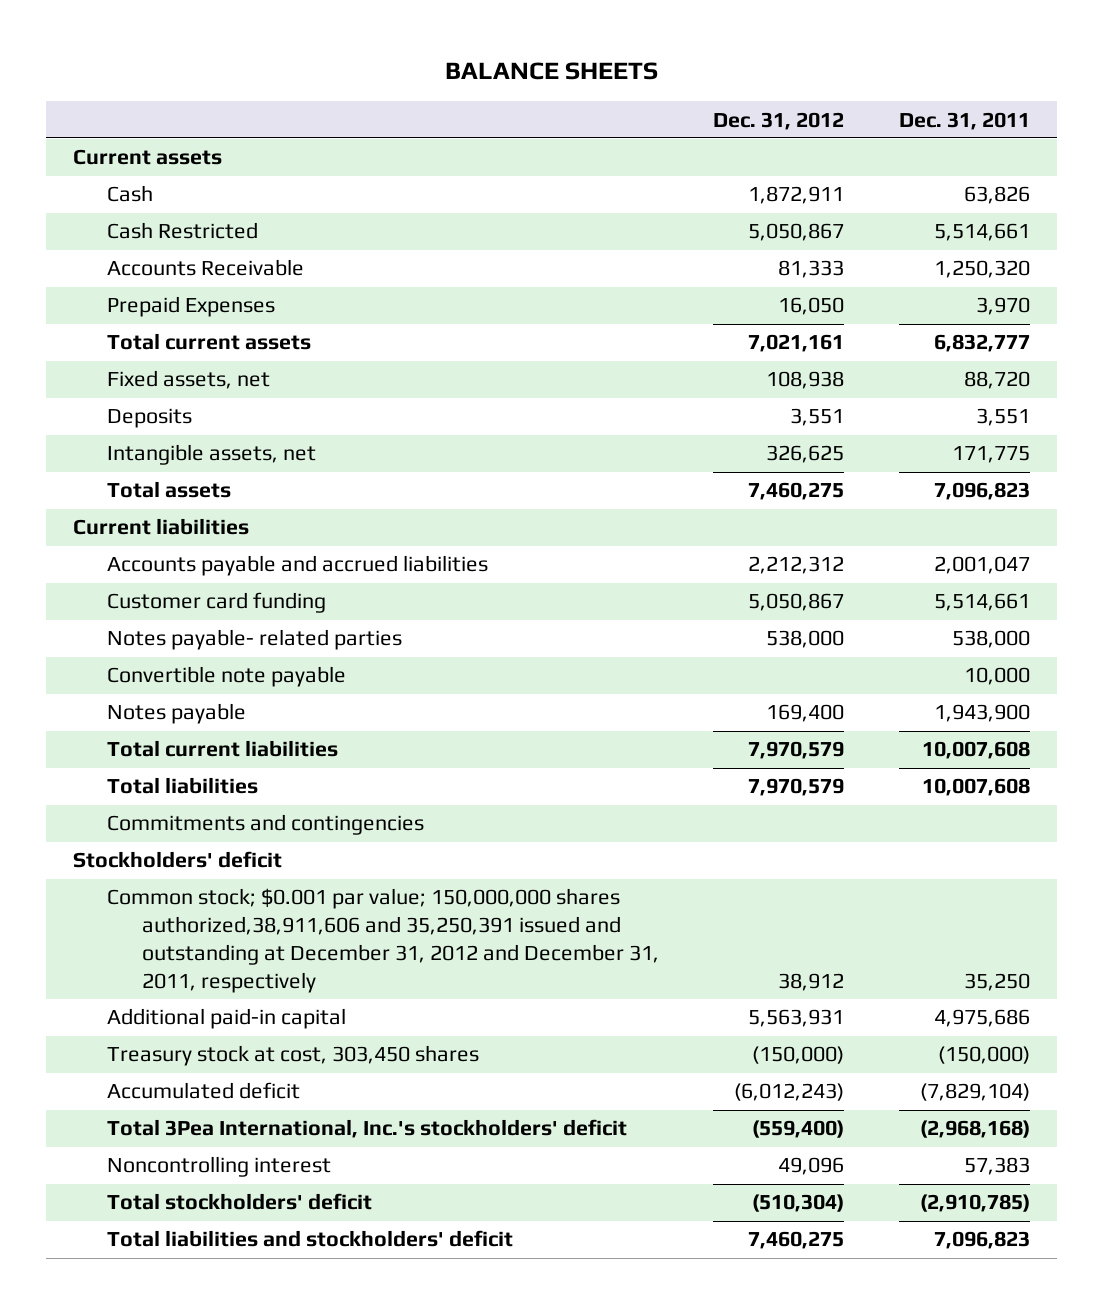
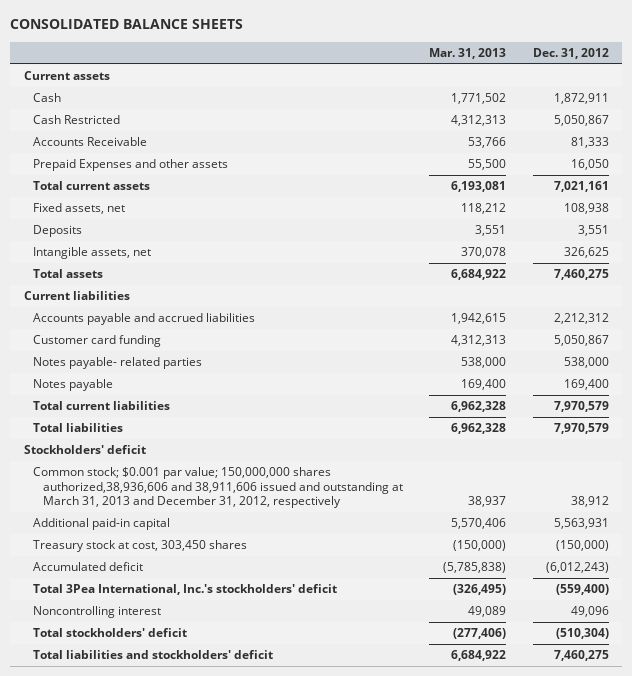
- BALANCE SHEETS
+ CONSOLIDATED BALANCE SHEETS
- | Dec. 31, 2012 | Dec. 31, 2011
+ | Mar. 31, 2013 | Dec. 31, 2012
- Prepaid Expenses | 16,050 | 3,970
+ Prepaid Expenses and other assets | 55,500 | 16,050
- Convertible note payable | | 10,000
- Commitments and contingencies
- Common stock; $0.001 par value; 150,000,000 shares authorized,38,911,606 and 35,250,391 issued and outstanding at December 31, 2012 and December 31, 2011, respectively | 38,912 | 35,250
+ Common stock; $0.001 par value; 150,000,000 shares authorized,38,936,606 and 38,911,606 issued and outstanding at March 31, 2013 and December 31, 2012, respectively | 38,937 | 38,912

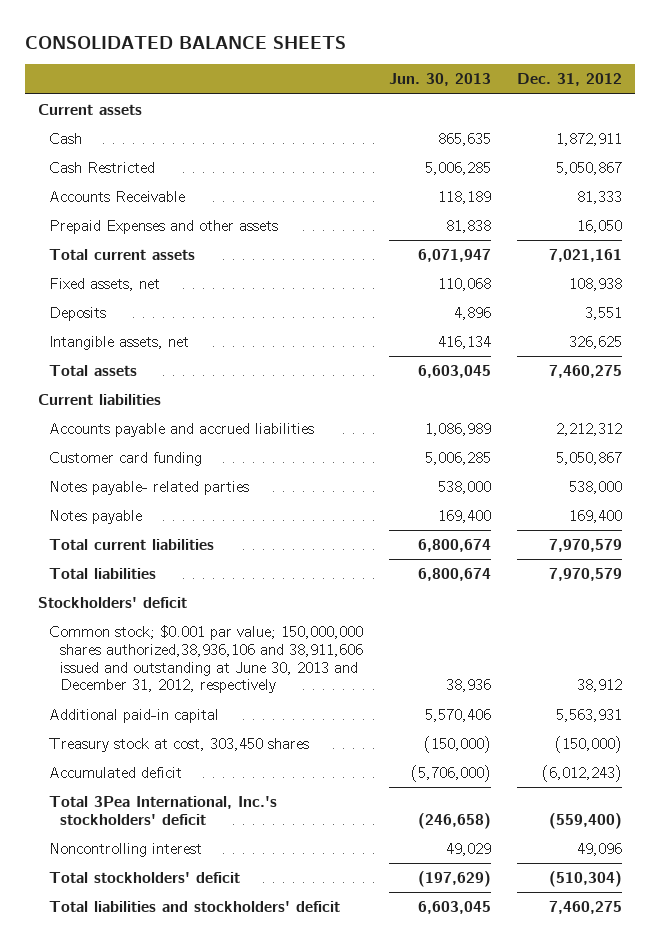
- | Mar. 31, 2013 | Dec. 31, 2012
+ | Jun. 30, 2013 | Dec. 31, 2012
- Common stock; $0.001 par value; 150,000,000 shares authorized,38,936,606 and 38,911,606 issued and outstanding at March 31, 2013 and December 31, 2012, respectively | 38,937 | 38,912
+ Common stock; $0.001 par value; 150,000,000 shares authorized,38,936,106 and 38,911,606 issued and outstanding at June 30, 2013 and December 31, 2012, respectively | 38,936 | 38,912

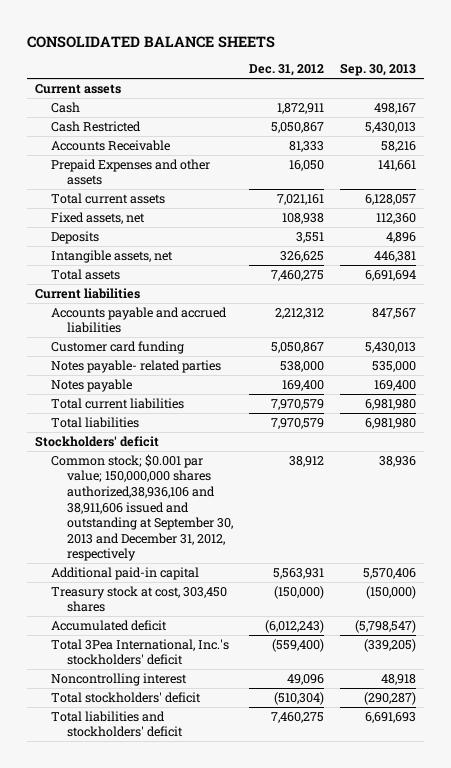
- | Jun. 30, 2013 | Dec. 31, 2012
+ | Dec. 31, 2012 | Sep. 30, 2013
- Common stock; $0.001 par value; 150,000,000 shares authorized,38,936,106 and 38,911,606 issued and outstanding at June 30, 2013 and December 31, 2012, respectively | 38,936 | 38,912
+ Common stock; $0.001 par value; 150,000,000 shares authorized,38,936,106 and 38,911,606 issued and outstanding at September 30, 2013 and December 31, 2012, respectively | 38,912 | 38,936

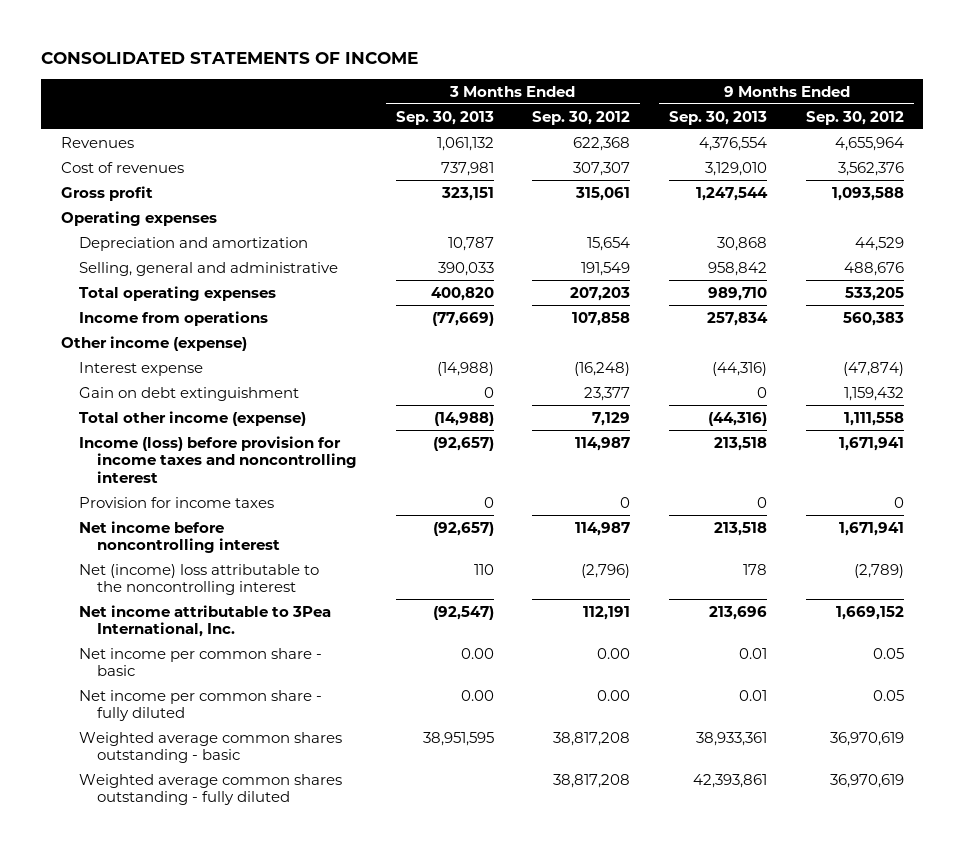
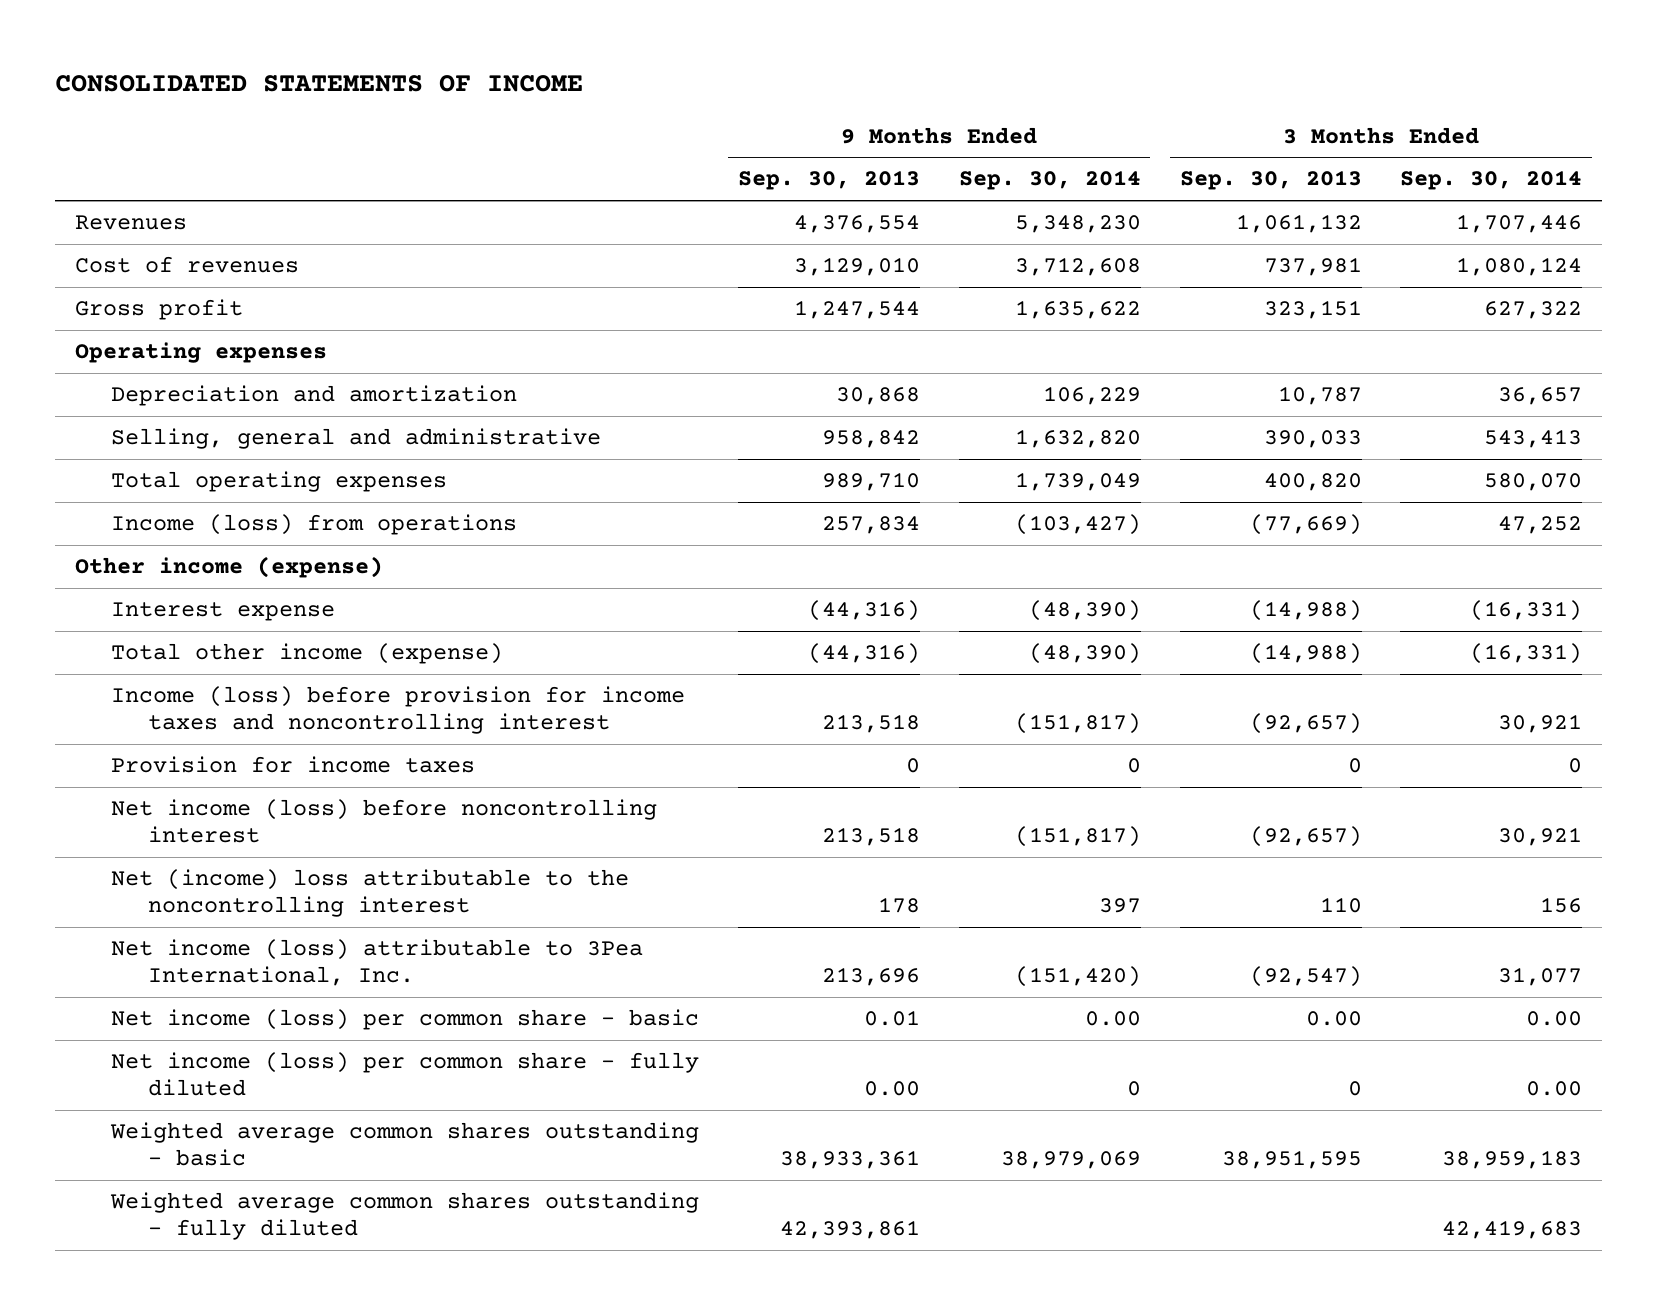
- | 3 Months Ended Sep. 30, 2013 | 3 Months Ended Sep. 30, 2012 | 9 Months Ended Sep. 30, 2013 | 9 Months Ended Sep. 30, 2012
+ | 9 Months Ended Sep. 30, 2013 | 9 Months Ended Sep. 30, 2014 | 3 Months Ended Sep. 30, 2013 | 3 Months Ended Sep. 30, 2014
- Income from operations | (77,669) | 107,858 | 257,834 | 560,383
+ Income (loss) from operations | 257,834 | (103,427) | (77,669) | 47,252
- Gain on debt extinguishment | 0 | 23,377 | 0 | 1,159,432
- Net income before noncontrolling interest | (92,657) | 114,987 | 213,518 | 1,671,941
+ Net income (loss) before noncontrolling interest | 213,518 | (151,817) | (92,657) | 30,921
- Net income attributable to 3Pea International, Inc. | (92,547) | 112,191 | 213,696 | 1,669,152
- Net income per common share - basic | 0.00 | 0.00 | 0.01 | 0.05
- Net income per common share - fully diluted | 0.00 | 0.00 | 0.01 | 0.05
+ Net income (loss) attributable to 3Pea International, Inc. | 213,696 | (151,420) | (92,547) | 31,077
+ Net income (loss) per common share - basic | 0.01 | 0.00 | 0.00 | 0.00
+ Net income (loss) per common share - fully diluted | 0.00 | 0 | 0 | 0.00

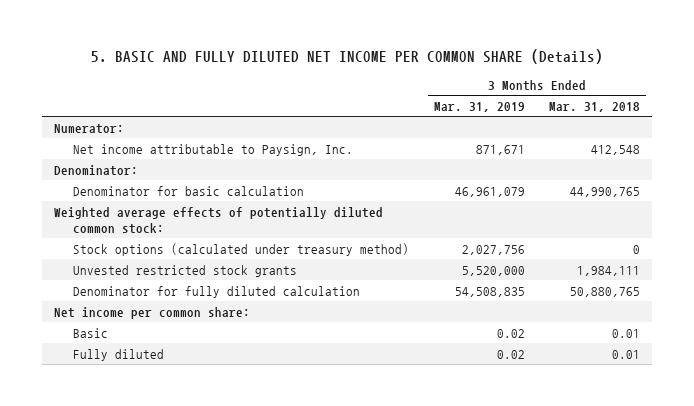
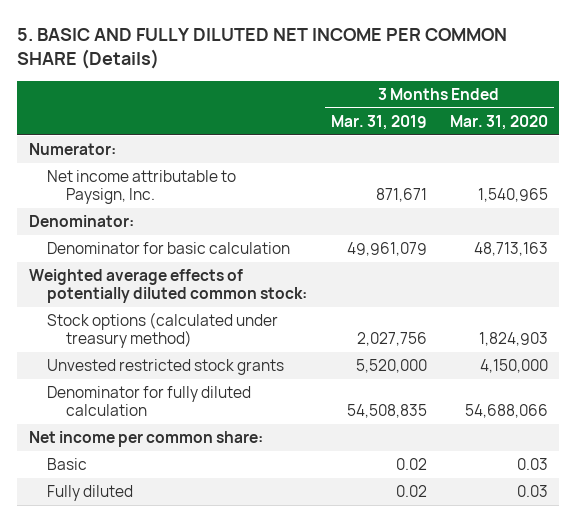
- | 3 Months Ended Mar. 31, 2019 | 3 Months Ended Mar. 31, 2018
+ | 3 Months Ended Mar. 31, 2019 | 3 Months Ended Mar. 31, 2020
- Denominator for basic calculation | 46,961,079 | 44,990,765
+ Denominator for basic calculation | 49,961,079 | 48,713,163

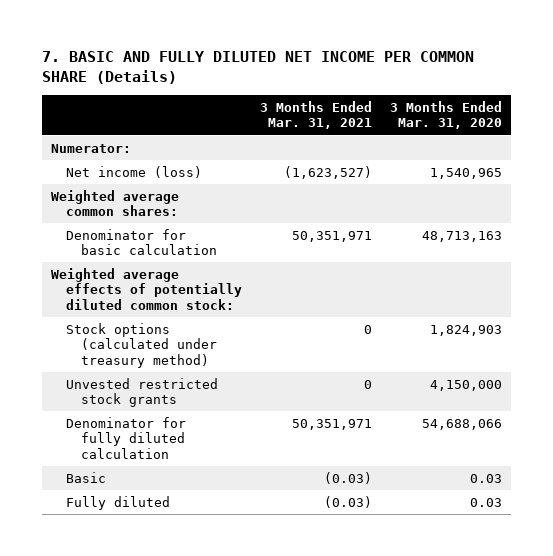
- 5. BASIC AND FULLY DILUTED NET INCOME PER COMMON SHARE (Details)
+ 7. BASIC AND FULLY DILUTED NET INCOME PER COMMON SHARE (Details)
- | 3 Months Ended Mar. 31, 2019 | 3 Months Ended Mar. 31, 2020
+ | 3 Months Ended Mar. 31, 2021 | 3 Months Ended Mar. 31, 2020
- Net income attributable to Paysign, Inc. | 871,671 | 1,540,965
- Denominator:
+ Net income (loss) | (1,623,527) | 1,540,965
+ Weighted average common shares:
- Net income per common share:

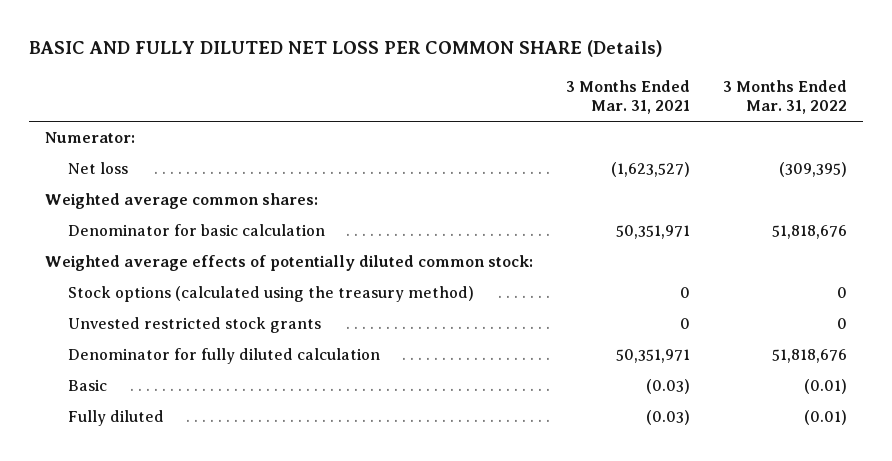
- 7. BASIC AND FULLY DILUTED NET INCOME PER COMMON SHARE (Details)
+ BASIC AND FULLY DILUTED NET LOSS PER COMMON SHARE (Details)
- | 3 Months Ended Mar. 31, 2021 | 3 Months Ended Mar. 31, 2020
+ | 3 Months Ended Mar. 31, 2021 | 3 Months Ended Mar. 31, 2022
- Net income (loss) | (1,623,527) | 1,540,965
+ Net loss | (1,623,527) | (309,395)
- Stock options (calculated under treasury method) | 0 | 1,824,903
+ Stock options (calculated using the treasury method) | 0 | 0

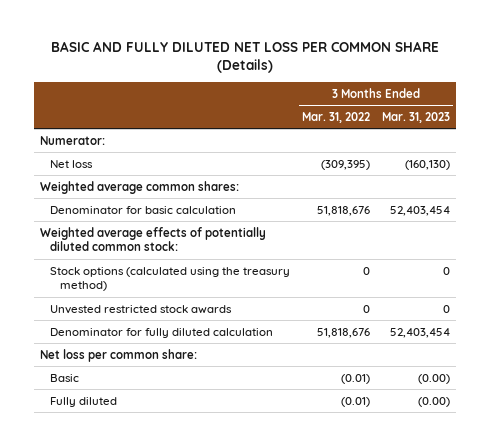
- | 3 Months Ended Mar. 31, 2021 | 3 Months Ended Mar. 31, 2022
+ | 3 Months Ended Mar. 31, 2022 | 3 Months Ended Mar. 31, 2023
- Unvested restricted stock grants | 0 | 0
+ Unvested restricted stock awards | 0 | 0
+ Net loss per common share:

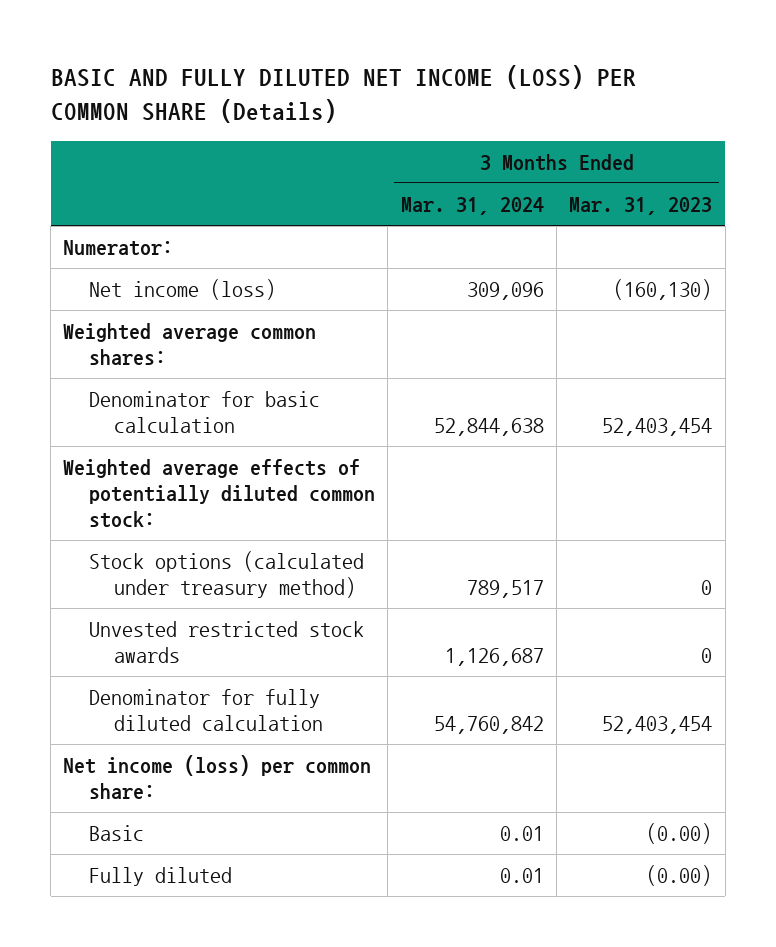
- BASIC AND FULLY DILUTED NET LOSS PER COMMON SHARE (Details)
+ BASIC AND FULLY DILUTED NET INCOME (LOSS) PER COMMON SHARE (Details)
- | 3 Months Ended Mar. 31, 2022 | 3 Months Ended Mar. 31, 2023
+ | 3 Months Ended Mar. 31, 2024 | 3 Months Ended Mar. 31, 2023
- Net loss | (309,395) | (160,130)
+ Net income (loss) | 309,096 | (160,130)
- Stock options (calculated using the treasury method) | 0 | 0
+ Stock options (calculated under treasury method) | 789,517 | 0
- Net loss per common share:
+ Net income (loss) per common share:

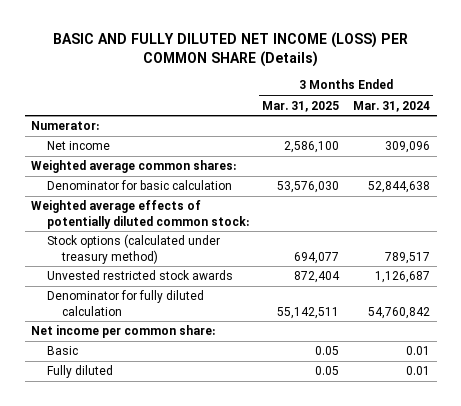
- | 3 Months Ended Mar. 31, 2024 | 3 Months Ended Mar. 31, 2023
+ | 3 Months Ended Mar. 31, 2025 | 3 Months Ended Mar. 31, 2024
- Net income (loss) | 309,096 | (160,130)
+ Net income | 2,586,100 | 309,096
- Net income (loss) per common share:
+ Net income per common share:

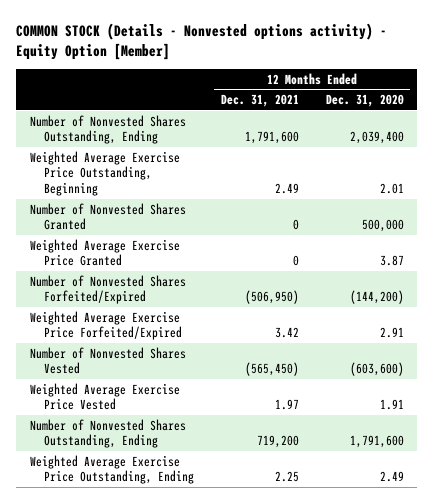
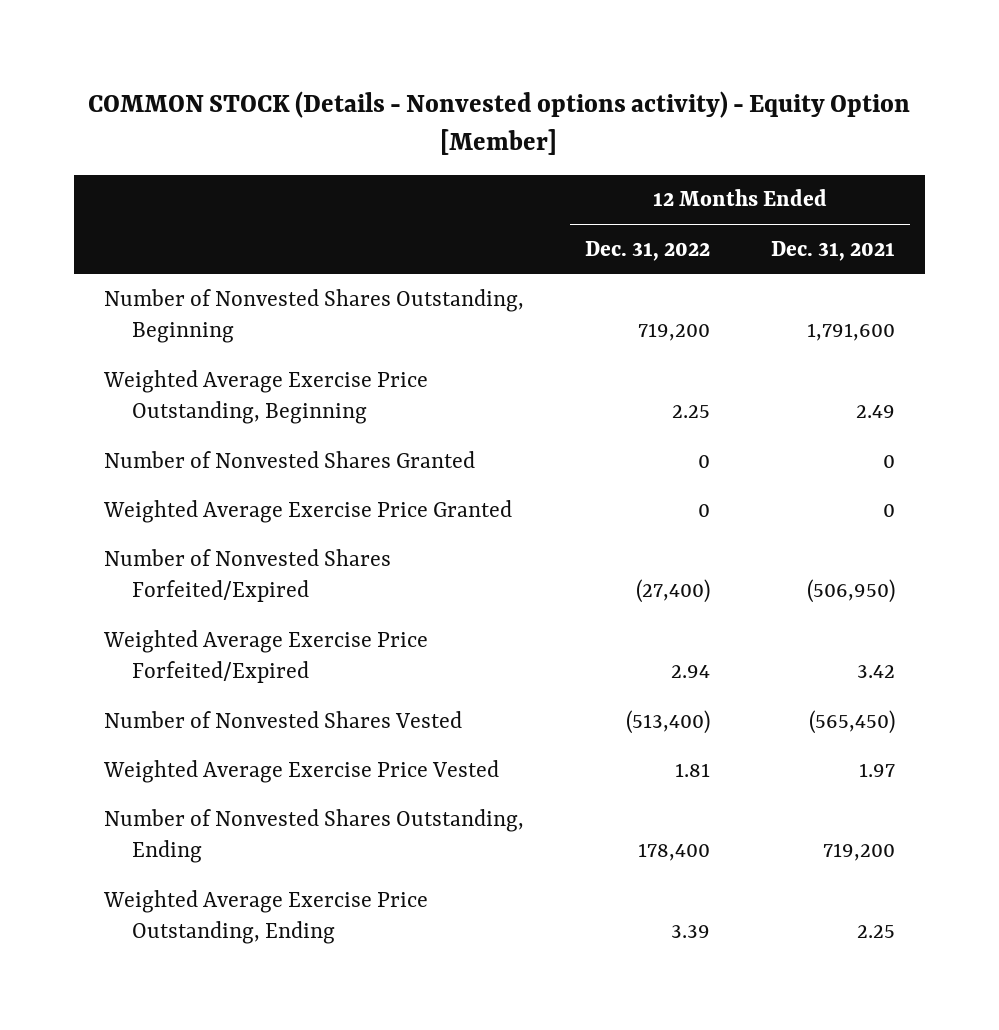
- | 12 Months Ended Dec. 31, 2021 | 12 Months Ended Dec. 31, 2020
+ | 12 Months Ended Dec. 31, 2022 | 12 Months Ended Dec. 31, 2021
- Number of Nonvested Shares Outstanding, Ending | 1,791,600 | 2,039,400
+ Number of Nonvested Shares Outstanding, Beginning | 719,200 | 1,791,600

